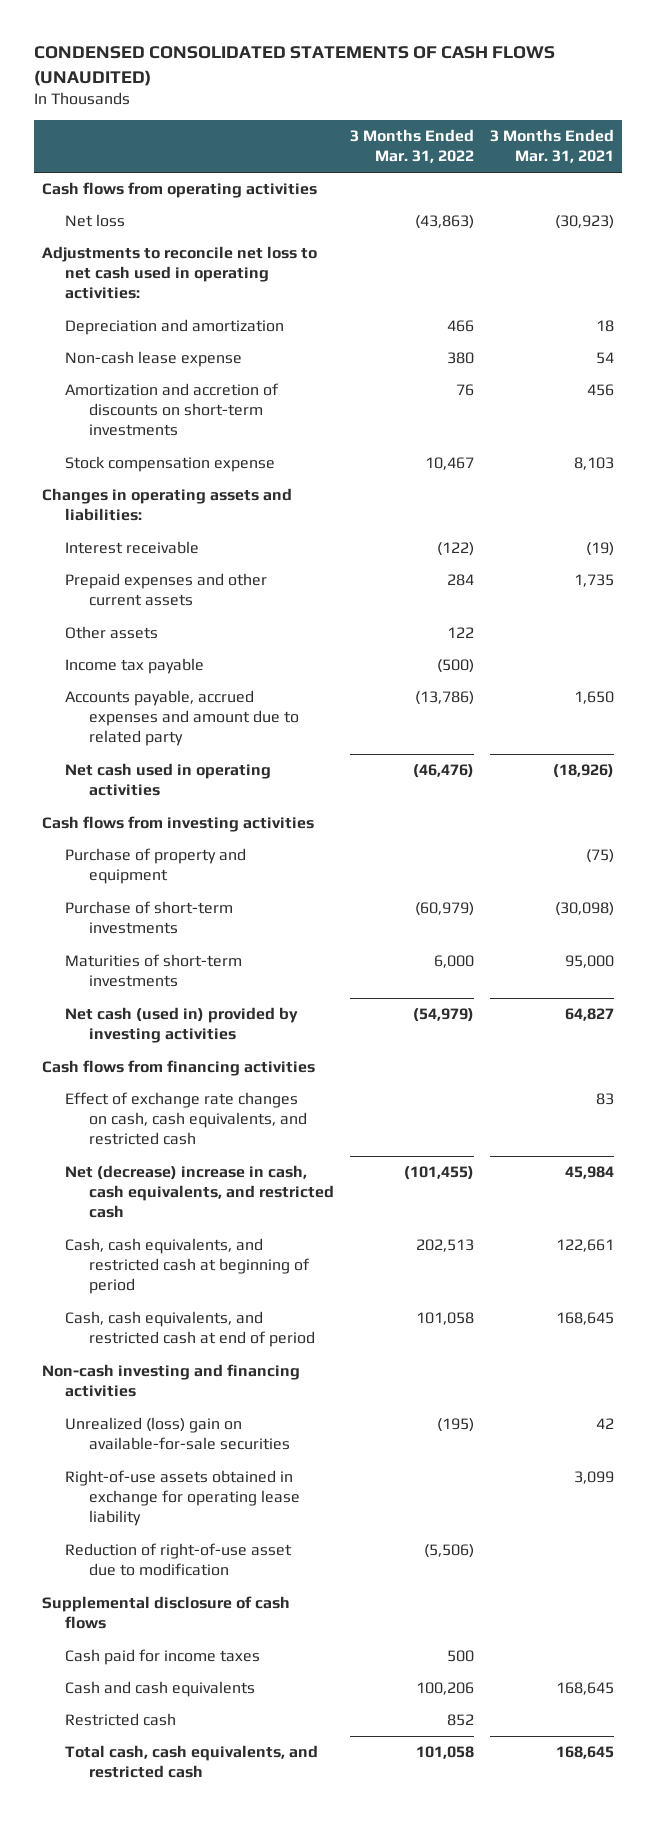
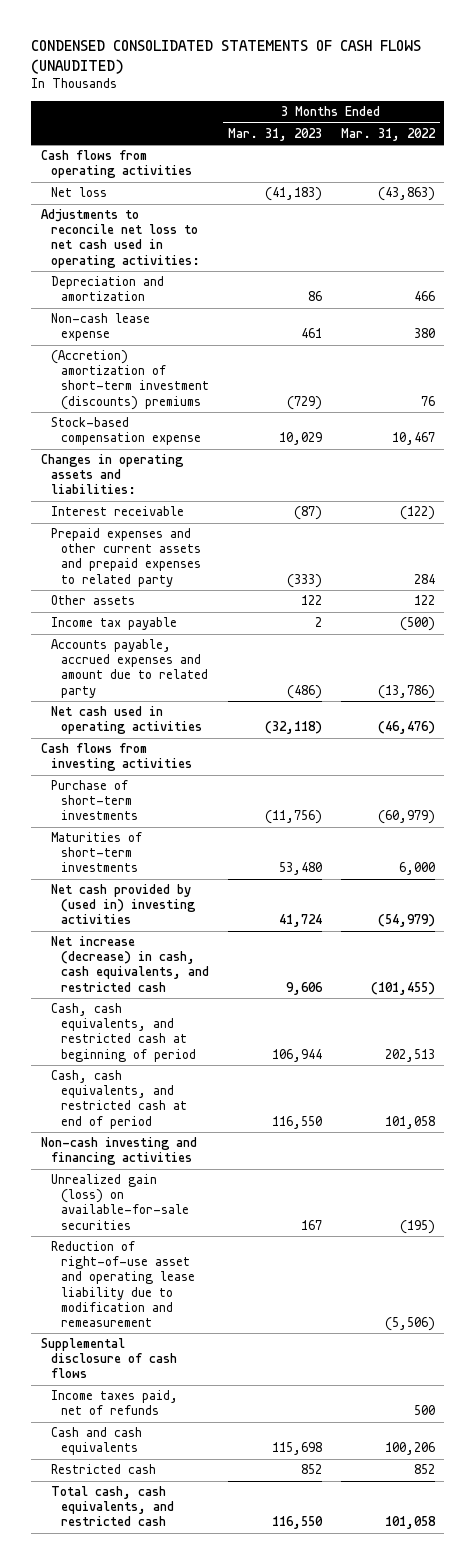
- | 3 Months Ended Mar. 31, 2022 | 3 Months Ended Mar. 31, 2021
+ | 3 Months Ended Mar. 31, 2023 | 3 Months Ended Mar. 31, 2022
- Amortization and accretion of discounts on short-term investments | 76 | 456
- Stock compensation expense | 10,467 | 8,103
+ (Accretion) amortization of short-term investment (discounts) premiums | (729) | 76
+ Stock-based compensation expense | 10,029 | 10,467
- Prepaid expenses and other current assets | 284 | 1,735
+ Prepaid expenses and other current assets and prepaid expenses to related party | (333) | 284
- Purchase of property and equipment | | (75)
- Net cash (used in) provided by investing activities | (54,979) | 64,827
- Cash flows from financing activities
- Effect of exchange rate changes on cash, cash equivalents, and restricted cash | | 83
- Net (decrease) increase in cash, cash equivalents, and restricted cash | (101,455) | 45,984
+ Net cash provided by (used in) investing activities | 41,724 | (54,979)
+ Net increase (decrease) in cash, cash equivalents, and restricted cash | 9,606 | (101,455)
- Unrealized (loss) gain on available-for-sale securities | (195) | 42
- Right-of-use assets obtained in exchange for operating lease liability | | 3,099
- Reduction of right-of-use asset due to modification | (5,506) |
+ Unrealized gain (loss) on available-for-sale securities | 167 | (195)
+ Reduction of right-of-use asset and operating lease liability due to modification and remeasurement | | (5,506)
- Cash paid for income taxes | 500 |
+ Income taxes paid, net of refunds | | 500

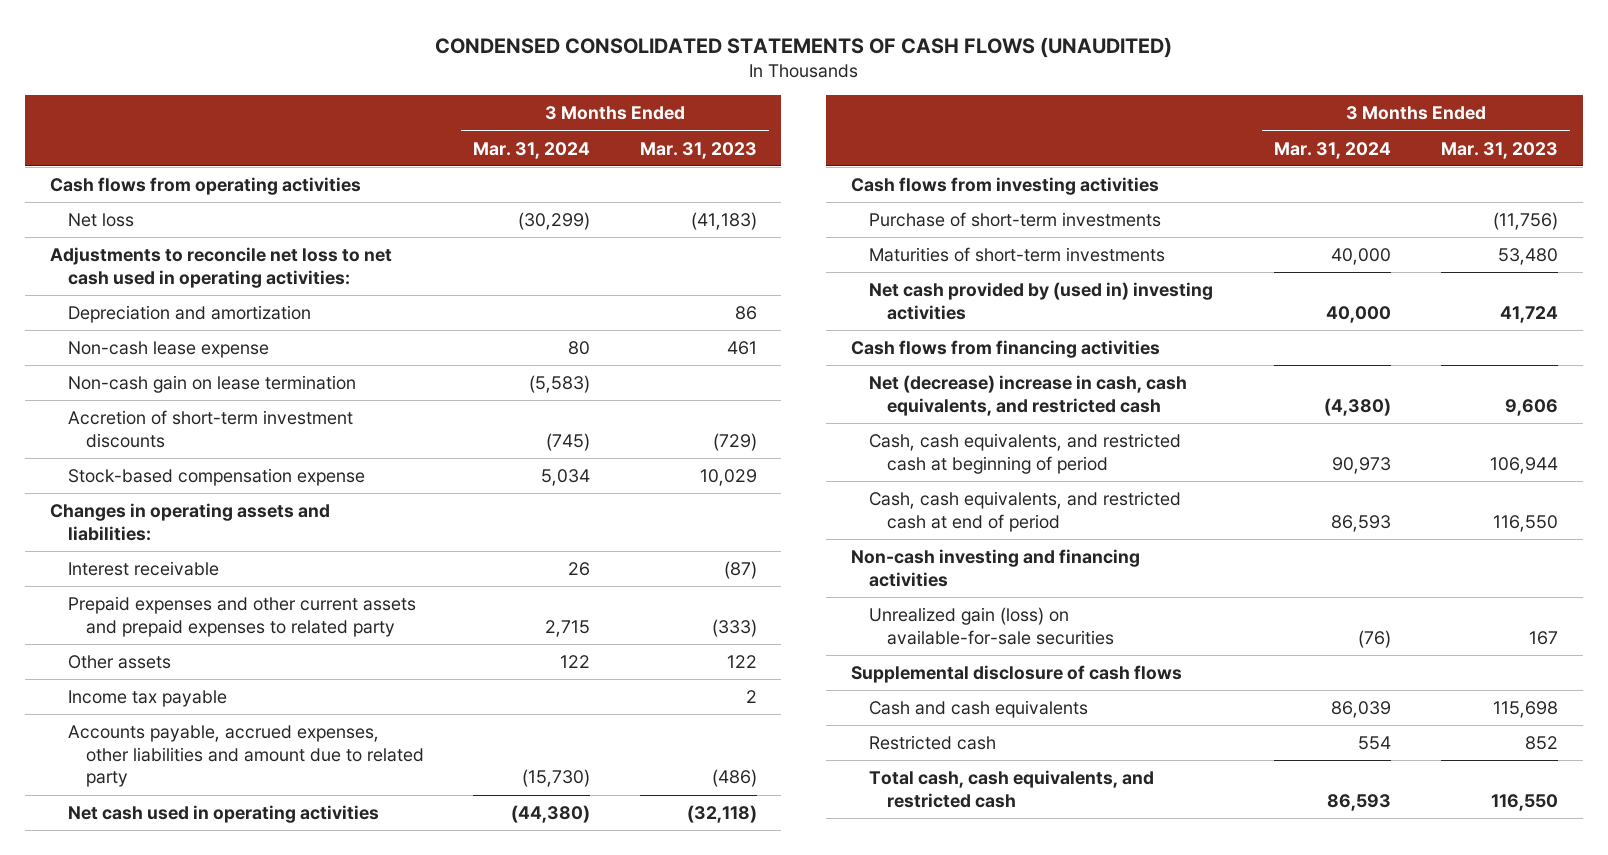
- | 3 Months Ended Mar. 31, 2023 | 3 Months Ended Mar. 31, 2022
+ | 3 Months Ended Mar. 31, 2024 | 3 Months Ended Mar. 31, 2023
- (Accretion) amortization of short-term investment (discounts) premiums | (729) | 76
+ Non-cash gain on lease termination | (5,583) |
+ Accretion of short-term investment discounts | (745) | (729)
- Accounts payable, accrued expenses and amount due to related party | (486) | (13,786)
+ Accounts payable, accrued expenses, other liabilities and amount due to related party | (15,730) | (486)
- Net increase (decrease) in cash, cash equivalents, and restricted cash | 9,606 | (101,455)
+ Cash flows from financing activities
+ Net (decrease) increase in cash, cash equivalents, and restricted cash | (4,380) | 9,606
- Reduction of right-of-use asset and operating lease liability due to modification and remeasurement | | (5,506)
- Income taxes paid, net of refunds | | 500

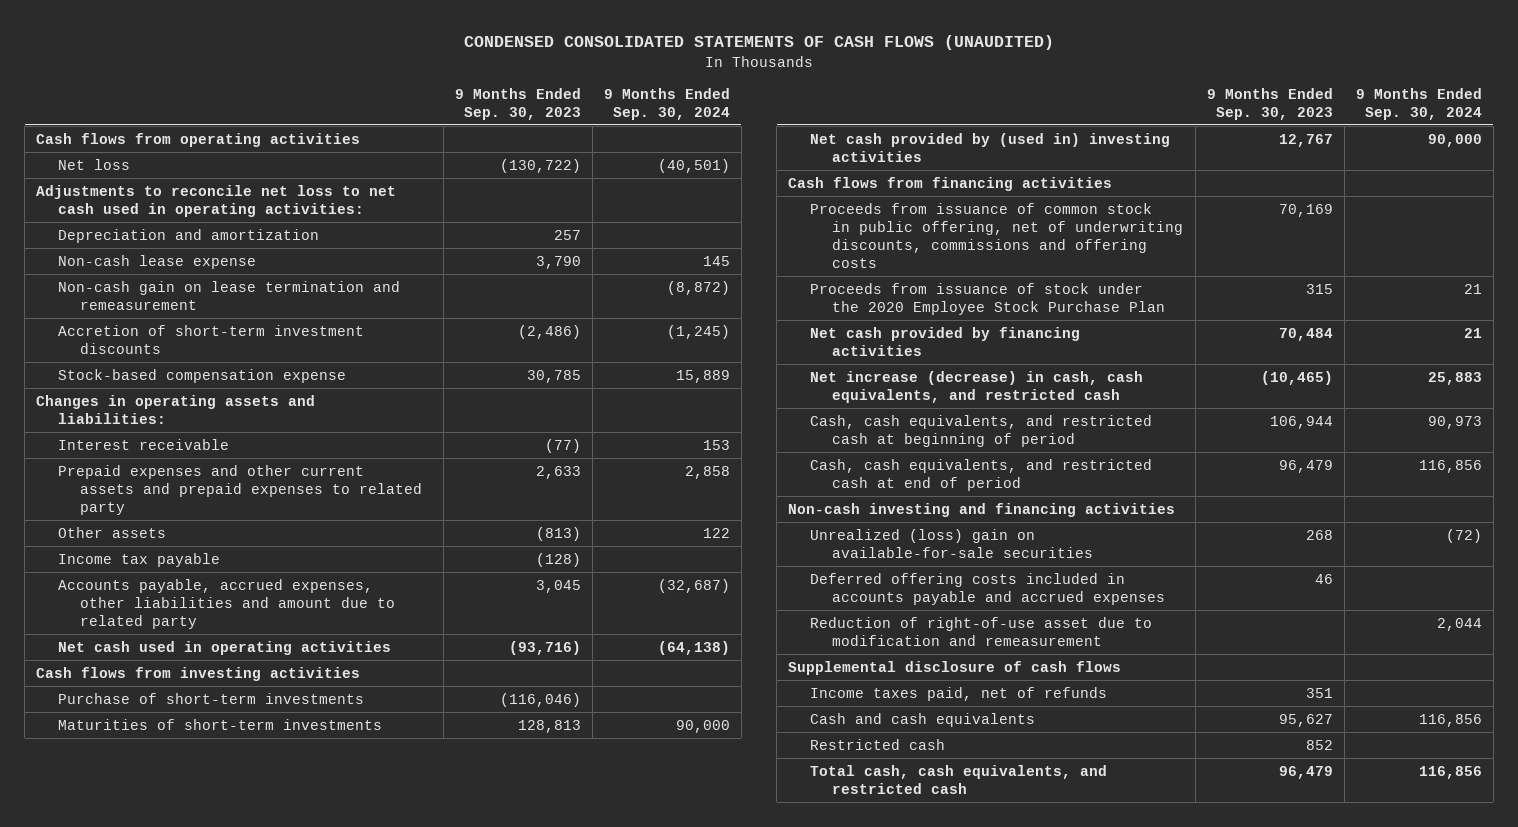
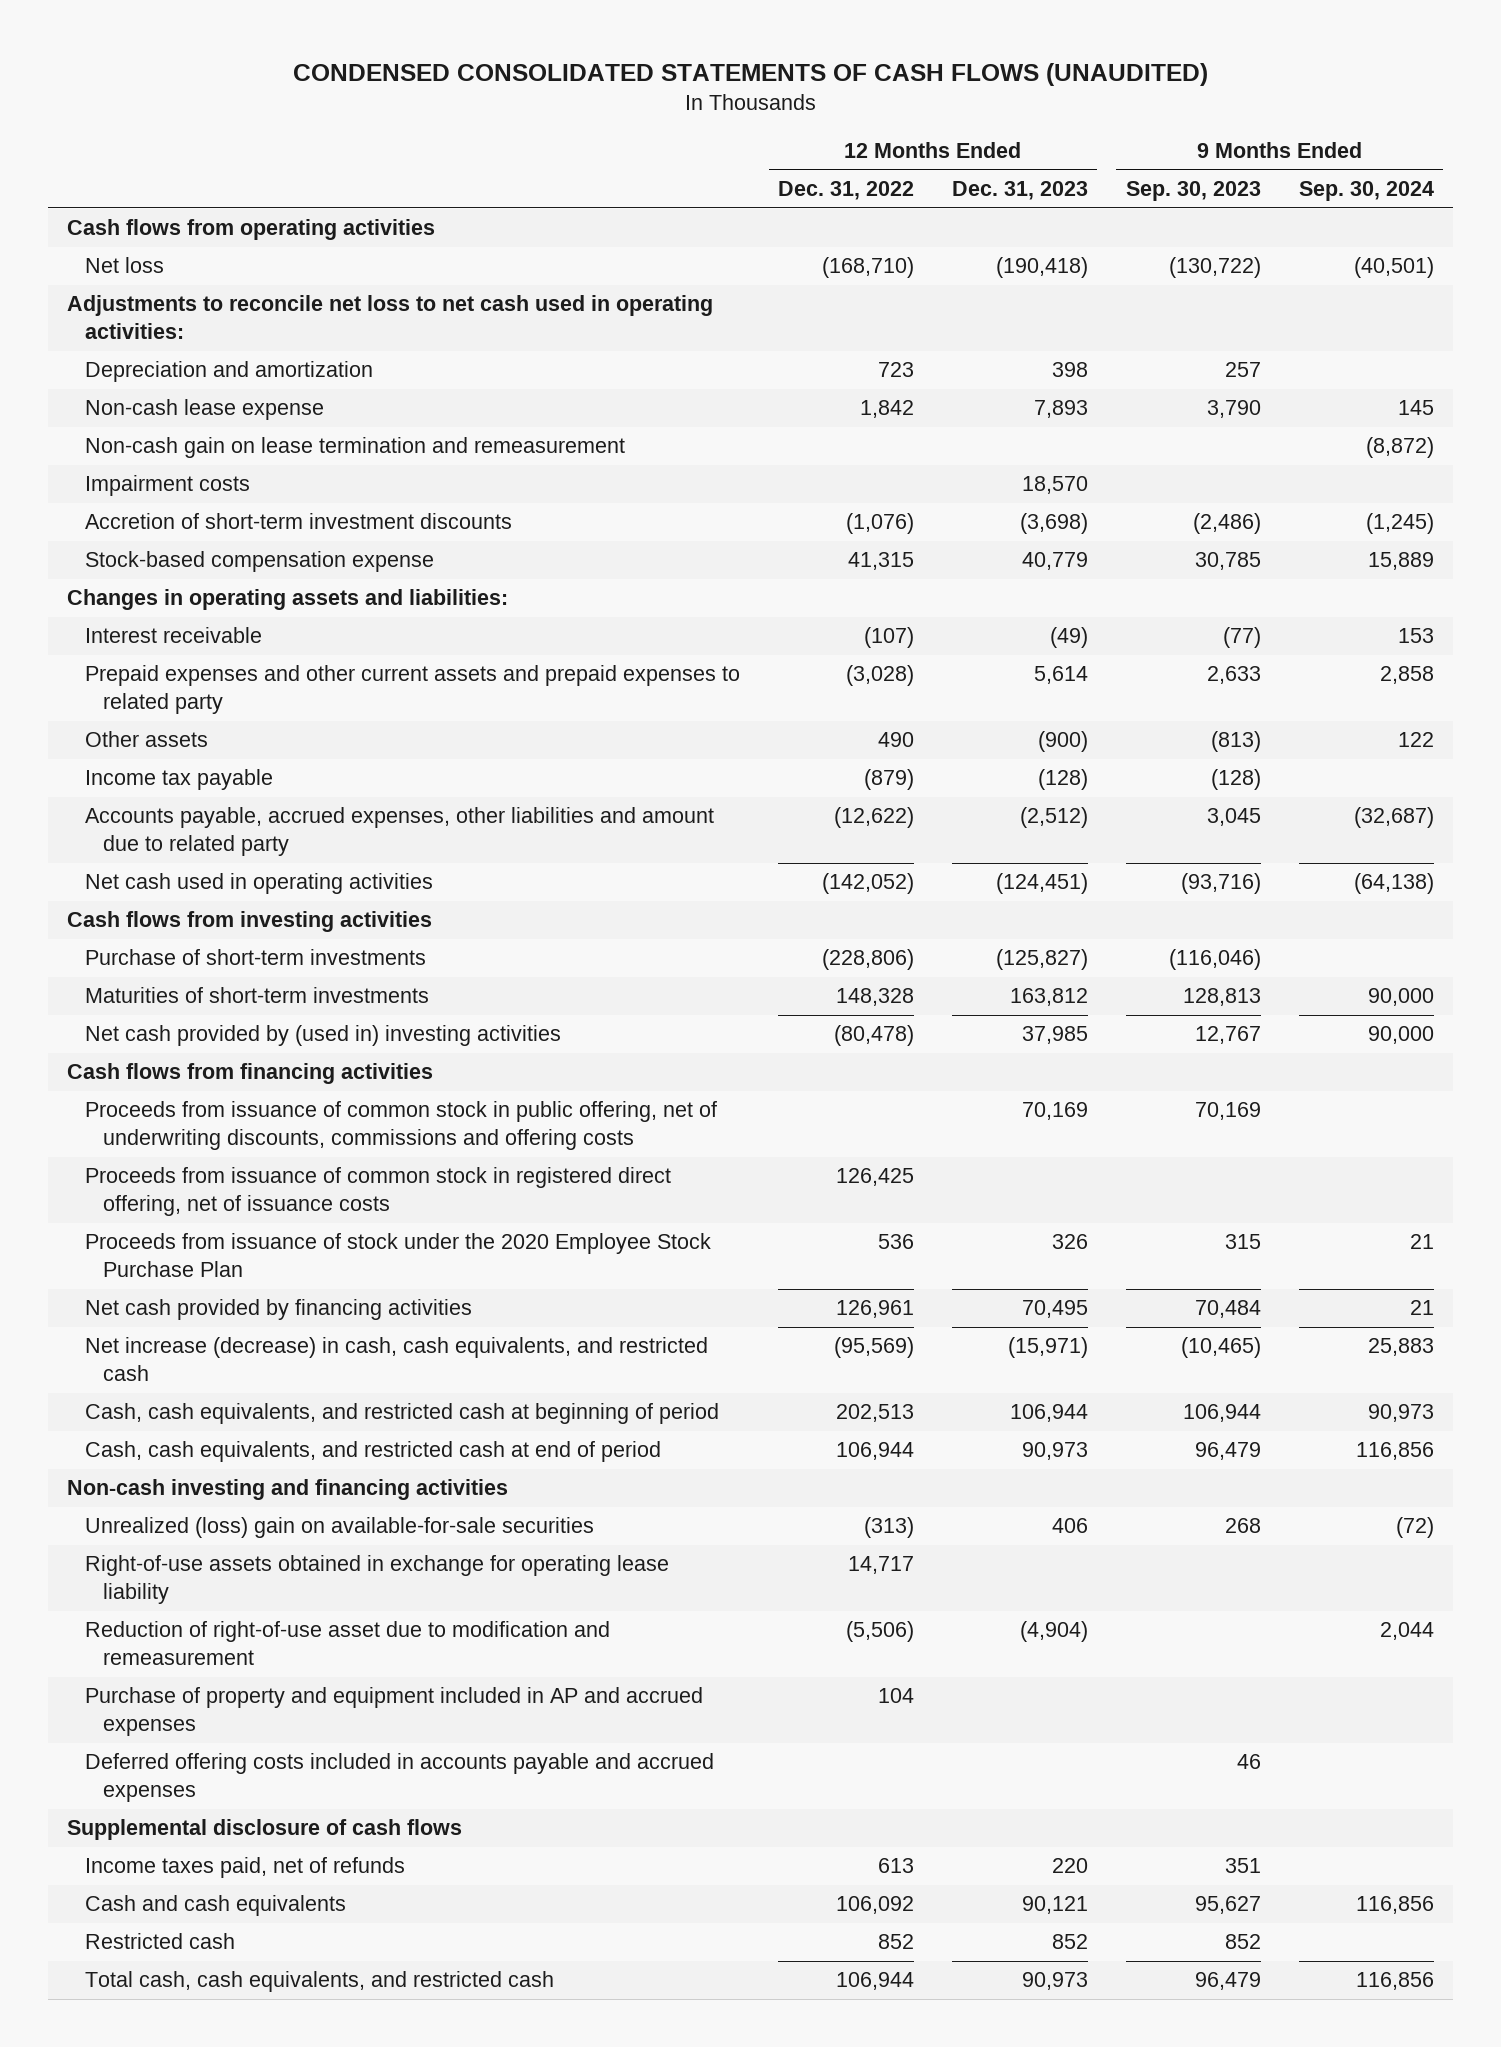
- | 9 Months Ended Sep. 30, 2023 | 9 Months Ended Sep. 30, 2024
+ | 12 Months Ended Dec. 31, 2022 | 12 Months Ended Dec. 31, 2023 | 9 Months Ended Sep. 30, 2023 | 9 Months Ended Sep. 30, 2024
+ Impairment costs | | 18,570 | |
+ Proceeds from issuance of common stock in registered direct offering, net of issuance costs | 126,425 | | |
+ Right-of-use assets obtained in exchange for operating lease liability | 14,717 | | |
+ Purchase of property and equipment included in AP and accrued expenses | 104 | | |
moved down: Deferred offering costs included in accounts payable and accrued expenses | | | 46 |

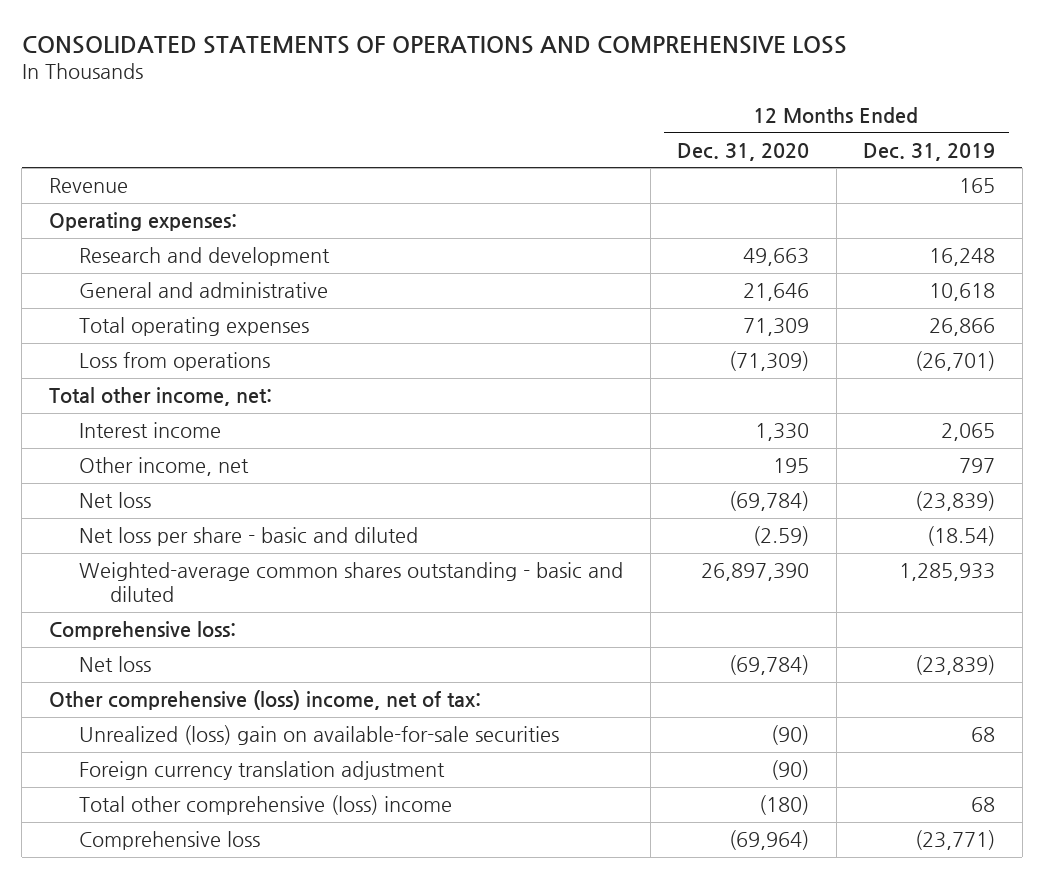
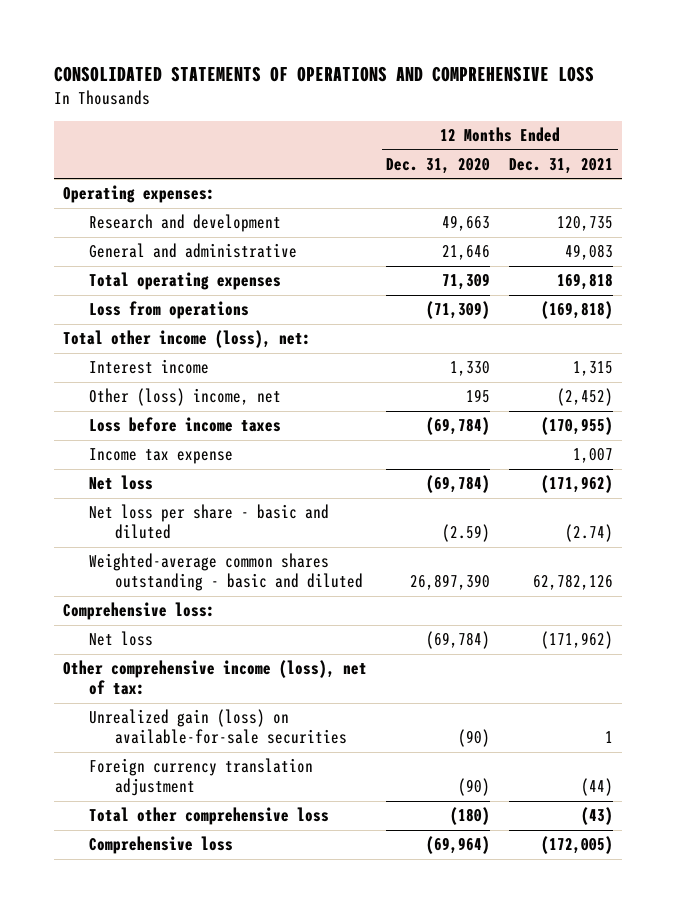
- | 12 Months Ended Dec. 31, 2020 | 12 Months Ended Dec. 31, 2019
+ | 12 Months Ended Dec. 31, 2020 | 12 Months Ended Dec. 31, 2021
- Revenue | | 165
- Total other income, net:
+ Total other income (loss), net:
- Other income, net | 195 | 797
+ Other (loss) income, net | 195 | (2,452)
+ Loss before income taxes | (69,784) | (170,955)
+ Income tax expense | | 1,007
- Other comprehensive (loss) income, net of tax:
- Unrealized (loss) gain on available-for-sale securities | (90) | 68
+ Other comprehensive income (loss), net of tax:
+ Unrealized gain (loss) on available-for-sale securities | (90) | 1
- Total other comprehensive (loss) income | (180) | 68
+ Total other comprehensive loss | (180) | (43)

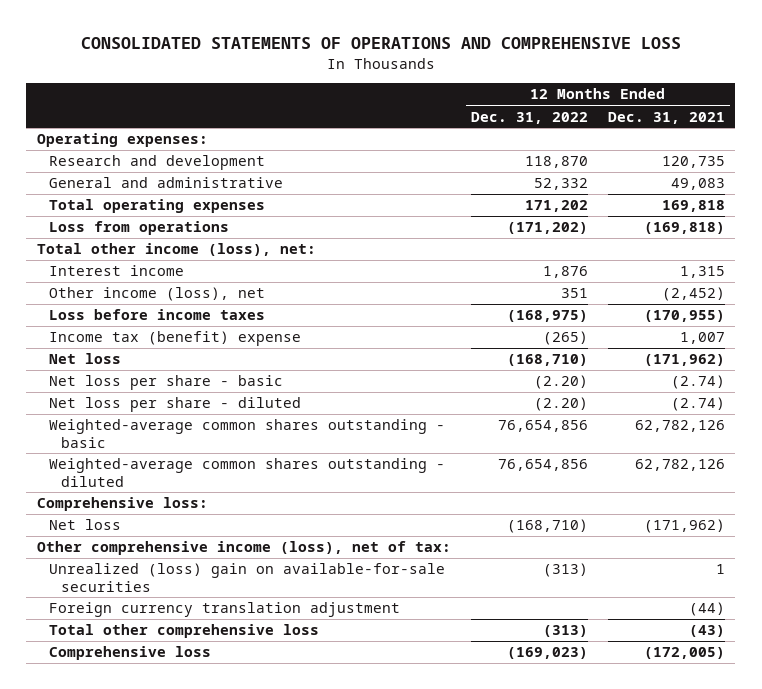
- | 12 Months Ended Dec. 31, 2020 | 12 Months Ended Dec. 31, 2021
+ | 12 Months Ended Dec. 31, 2022 | 12 Months Ended Dec. 31, 2021
- Other (loss) income, net | 195 | (2,452)
+ Other income (loss), net | 351 | (2,452)
- Income tax expense | | 1,007
+ Income tax (benefit) expense | (265) | 1,007
- Net loss per share - basic and diluted | (2.59) | (2.74)
- Weighted-average common shares outstanding - basic and diluted | 26,897,390 | 62,782,126
+ Net loss per share - basic | (2.20) | (2.74)
+ Net loss per share - diluted | (2.20) | (2.74)
+ Weighted-average common shares outstanding - basic | 76,654,856 | 62,782,126
+ Weighted-average common shares outstanding - diluted | 76,654,856 | 62,782,126
- Unrealized gain (loss) on available-for-sale securities | (90) | 1
+ Unrealized (loss) gain on available-for-sale securities | (313) | 1

